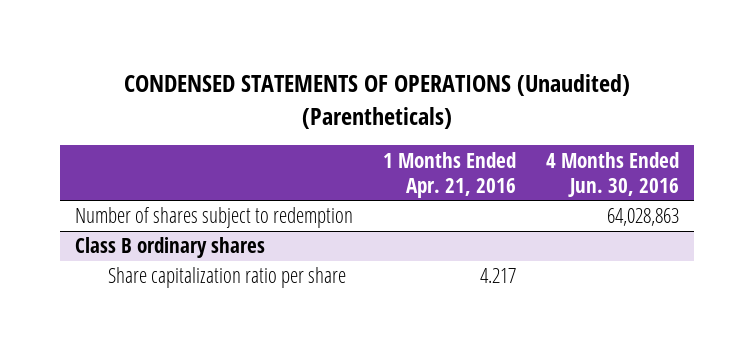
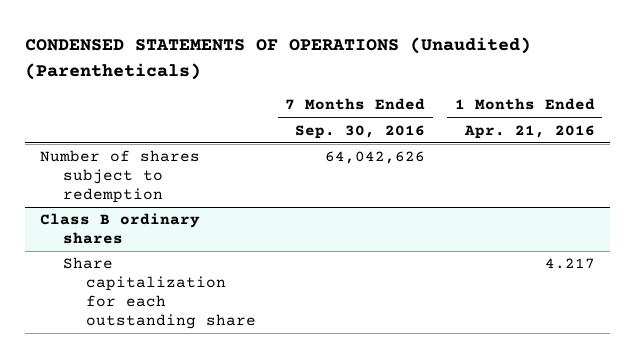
- | 1 Months Ended Apr. 21, 2016 | 4 Months Ended Jun. 30, 2016
+ | 7 Months Ended Sep. 30, 2016 | 1 Months Ended Apr. 21, 2016
@ Class B ordinary shares
- Share capitalization ratio per share | 4.217 |
+ Share capitalization for each outstanding share | | 4.217

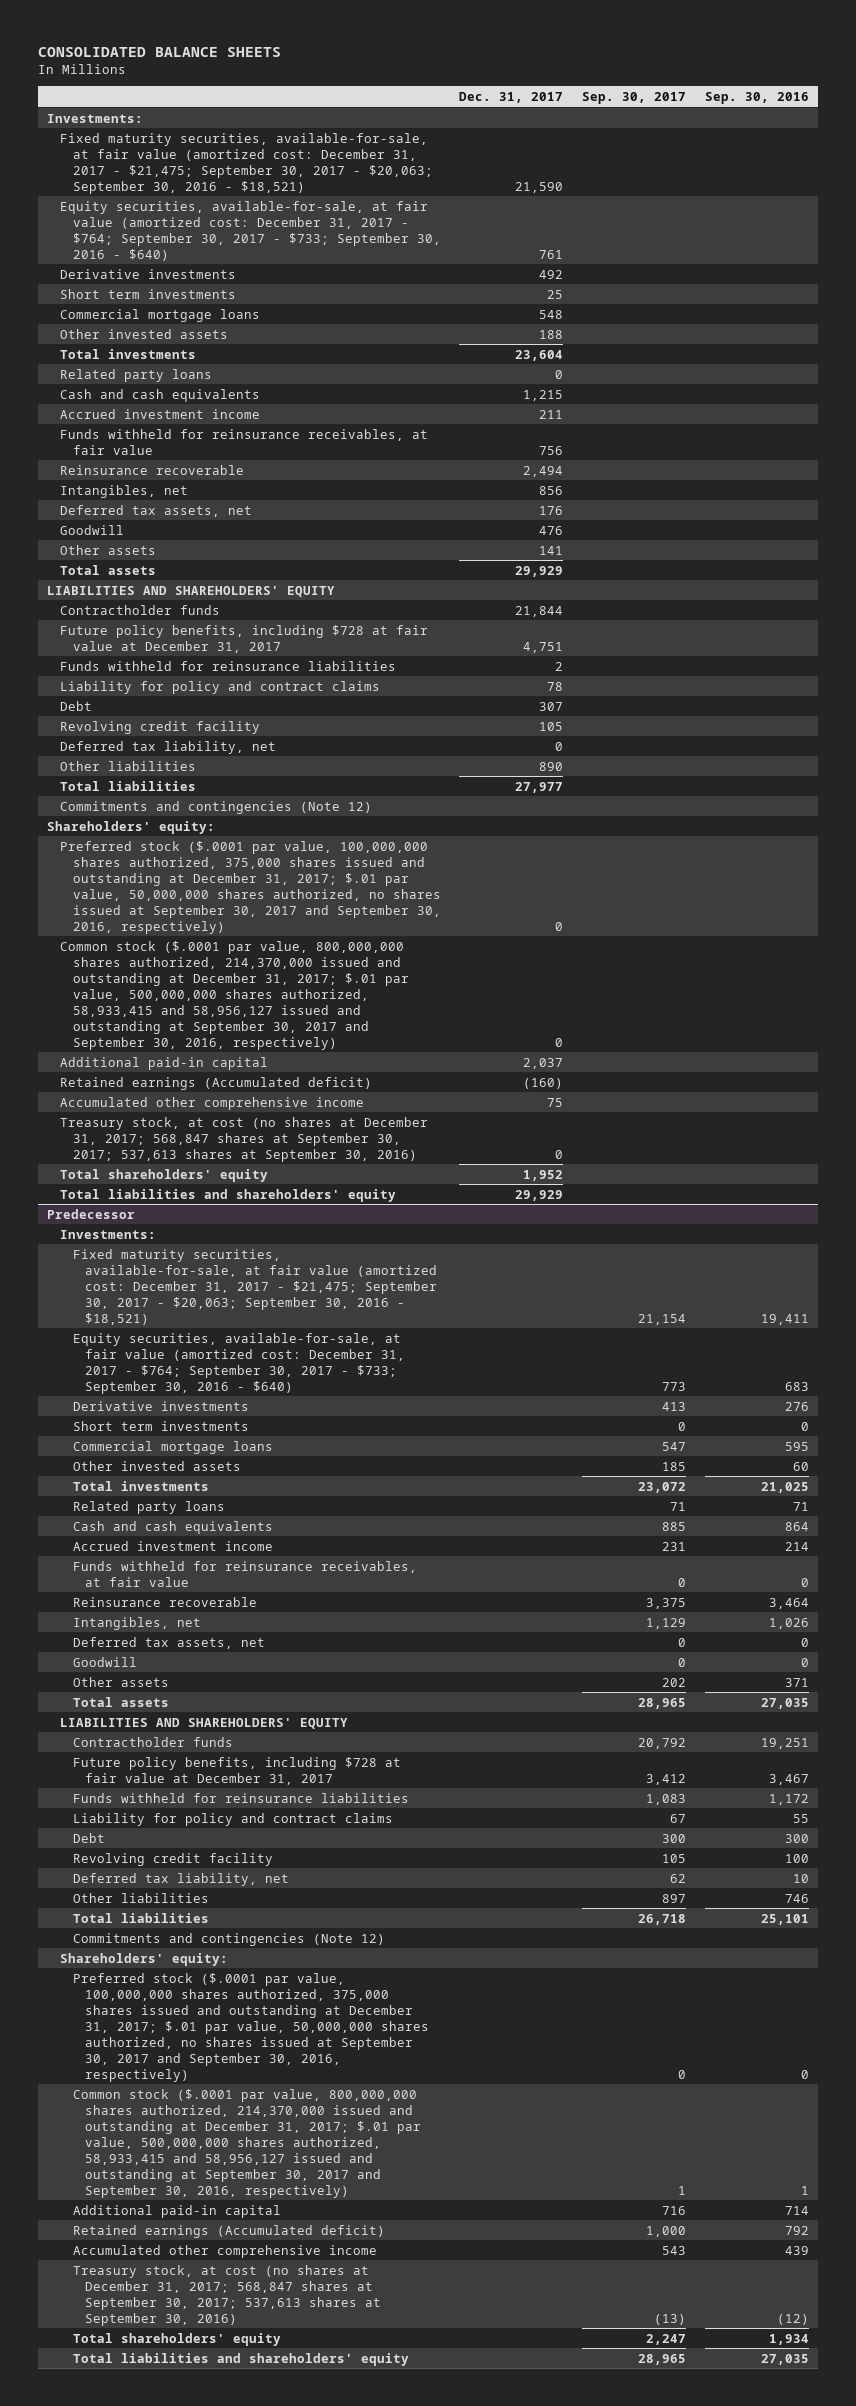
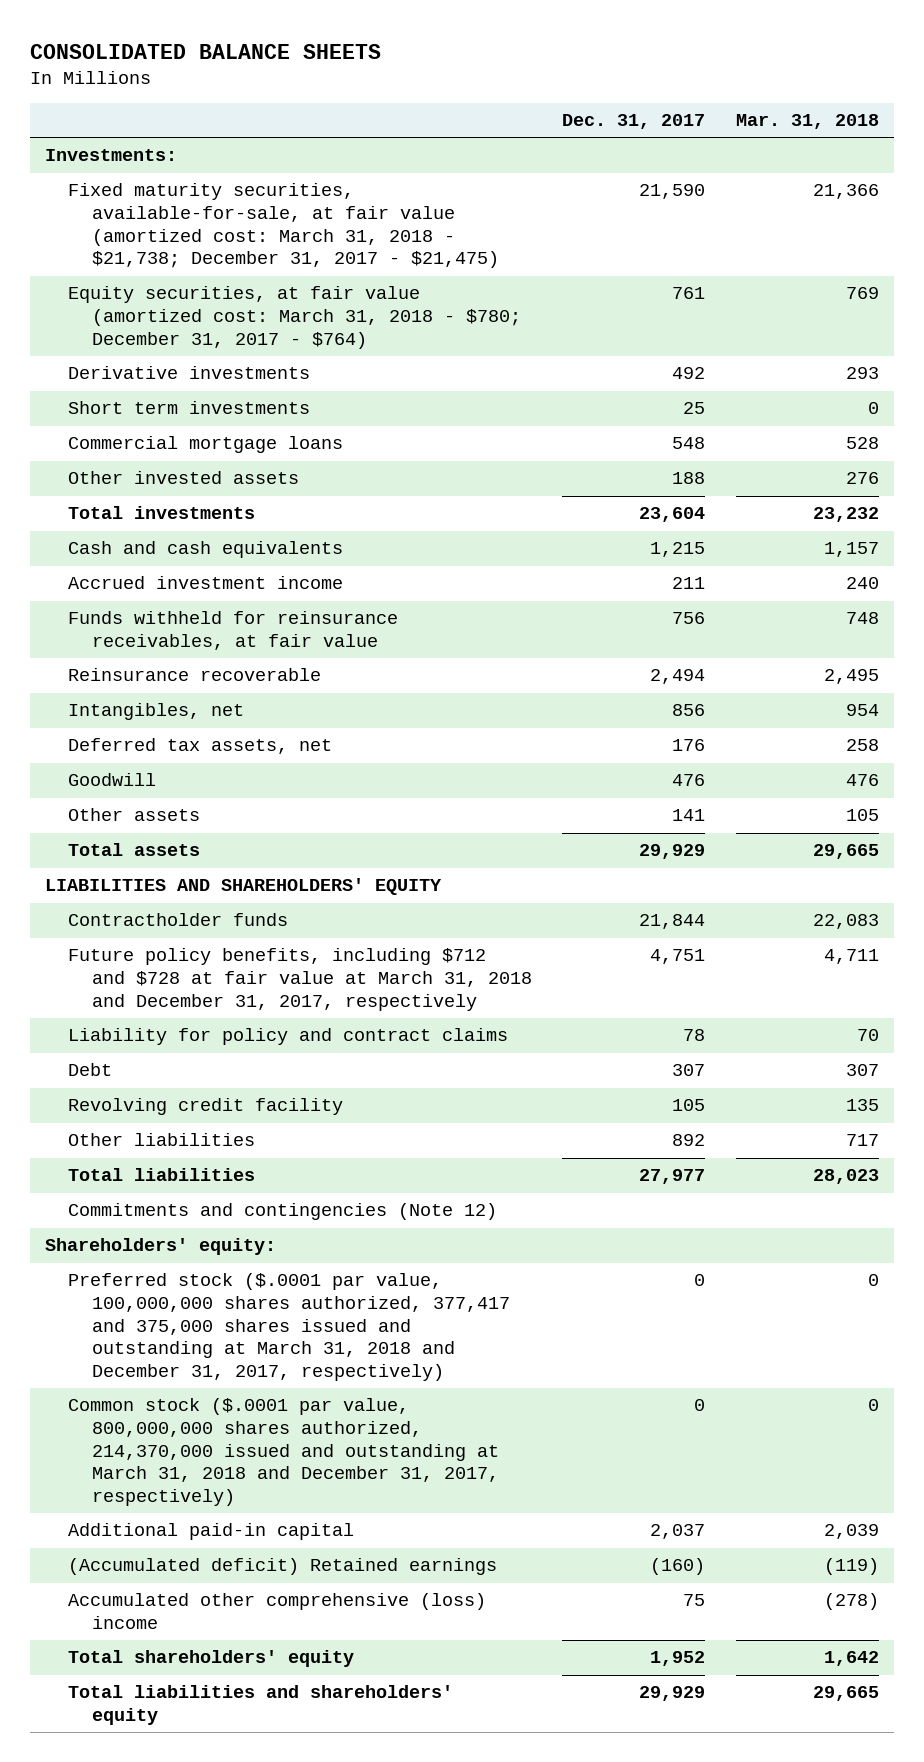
- | Dec. 31, 2017 | Sep. 30, 2017 | Sep. 30, 2016
+ | Dec. 31, 2017 | Mar. 31, 2018
- Fixed maturity securities, available-for-sale, at fair value (amortized cost: December 31, 2017 - $21,475; September 30, 2017 - $20,063; September 30, 2016 - $18,521) | 21,590 | |
- Equity securities, available-for-sale, at fair value (amortized cost: December 31, 2017 - $764; September 30, 2017 - $733; September 30, 2016 - $640) | 761 | |
+ Fixed maturity securities, available-for-sale, at fair value (amortized cost: March 31, 2018 - $21,738; December 31, 2017 - $21,475) | 21,590 | 21,366
+ Equity securities, at fair value (amortized cost: March 31, 2018 - $780; December 31, 2017 - $764) | 761 | 769
- Related party loans | 0 | |
- Future policy benefits, including $728 at fair value at December 31, 2017 | 4,751 | |
- Funds withheld for reinsurance liabilities | 2 | |
+ Future policy benefits, including $712 and $728 at fair value at March 31, 2018 and December 31, 2017, respectively | 4,751 | 4,711
- Deferred tax liability, net | 0 | |
- Other liabilities | 890 | |
+ Other liabilities | 892 | 717
- Preferred stock ($.0001 par value, 100,000,000 shares authorized, 375,000 shares issued and outstanding at December 31, 2017; $.01 par value, 50,000,000 shares authorized, no shares issued at September 30, 2017 and September 30, 2016, respectively) | 0 | |
- Common stock ($.0001 par value, 800,000,000 shares authorized, 214,370,000 issued and outstanding at December 31, 2017; $.01 par value, 500,000,000 shares authorized, 58,933,415 and 58,956,127 issued and outstanding at September 30, 2017 and September 30, 2016, respectively) | 0 | |
+ Preferred stock ($.0001 par value, 100,000,000 shares authorized, 377,417 and 375,000 shares issued and outstanding at March 31, 2018 and December 31, 2017, respectively) | 0 | 0
+ Common stock ($.0001 par value, 800,000,000 shares authorized, 214,370,000 issued and outstanding at March 31, 2018 and December 31, 2017, respectively) | 0 | 0
- Retained earnings (Accumulated deficit) | (160) | |
- Accumulated other comprehensive income | 75 | |
- Treasury stock, at cost (no shares at December 31, 2017; 568,847 shares at September 30, 2017; 537,613 shares at September 30, 2016) | 0 | |
+ (Accumulated deficit) Retained earnings | (160) | (119)
+ Accumulated other comprehensive (loss) income | 75 | (278)
- Predecessor
- Investments:
- Fixed maturity securities, available-for-sale, at fair value (amortized cost: December 31, 2017 - $21,475; September 30, 2017 - $20,063; September 30, 2016 - $18,521) | | 21,154 | 19,411
- Equity securities, available-for-sale, at fair value (amortized cost: December 31, 2017 - $764; September 30, 2017 - $733; September 30, 2016 - $640) | | 773 | 683
- Derivative investments | | 413 | 276
- Short term investments | | 0 | 0
- Commercial mortgage loans | | 547 | 595
- Other invested assets | | 185 | 60
- Total investments | | 23,072 | 21,025
- Related party loans | | 71 | 71
- Cash and cash equivalents | | 885 | 864
- Accrued investment income | | 231 | 214
- Funds withheld for reinsurance receivables, at fair value | | 0 | 0
- Reinsurance recoverable | | 3,375 | 3,464
- Intangibles, net | | 1,129 | 1,026
- Deferred tax assets, net | | 0 | 0
- Goodwill | | 0 | 0
- Other assets | | 202 | 371
- Total assets | | 28,965 | 27,035
- LIABILITIES AND SHAREHOLDERS' EQUITY
- Contractholder funds | | 20,792 | 19,251
- Future policy benefits, including $728 at fair value at December 31, 2017 | | 3,412 | 3,467
- Funds withheld for reinsurance liabilities | | 1,083 | 1,172
- Liability for policy and contract claims | | 67 | 55
- Debt | | 300 | 300
- Revolving credit facility | | 105 | 100
- Deferred tax liability, net | | 62 | 10
- Other liabilities | | 897 | 746
- Total liabilities | | 26,718 | 25,101
- Commitments and contingencies (Note 12)
- Shareholders' equity:
- Preferred stock ($.0001 par value, 100,000,000 shares authorized, 375,000 shares issued and outstanding at December 31, 2017; $.01 par value, 50,000,000 shares authorized, no shares issued at September 30, 2017 and September 30, 2016, respectively) | | 0 | 0
- Common stock ($.0001 par value, 800,000,000 shares authorized, 214,370,000 issued and outstanding at December 31, 2017; $.01 par value, 500,000,000 shares authorized, 58,933,415 and 58,956,127 issued and outstanding at September 30, 2017 and September 30, 2016, respectively) | | 1 | 1
- Additional paid-in capital | | 716 | 714
- Retained earnings (Accumulated deficit) | | 1,000 | 792
- Accumulated other comprehensive income | | 543 | 439
- Treasury stock, at cost (no shares at December 31, 2017; 568,847 shares at September 30, 2017; 537,613 shares at September 30, 2016) | | (13) | (12)
- Total shareholders' equity | | 2,247 | 1,934
- Total liabilities and shareholders' equity | | 28,965 | 27,035

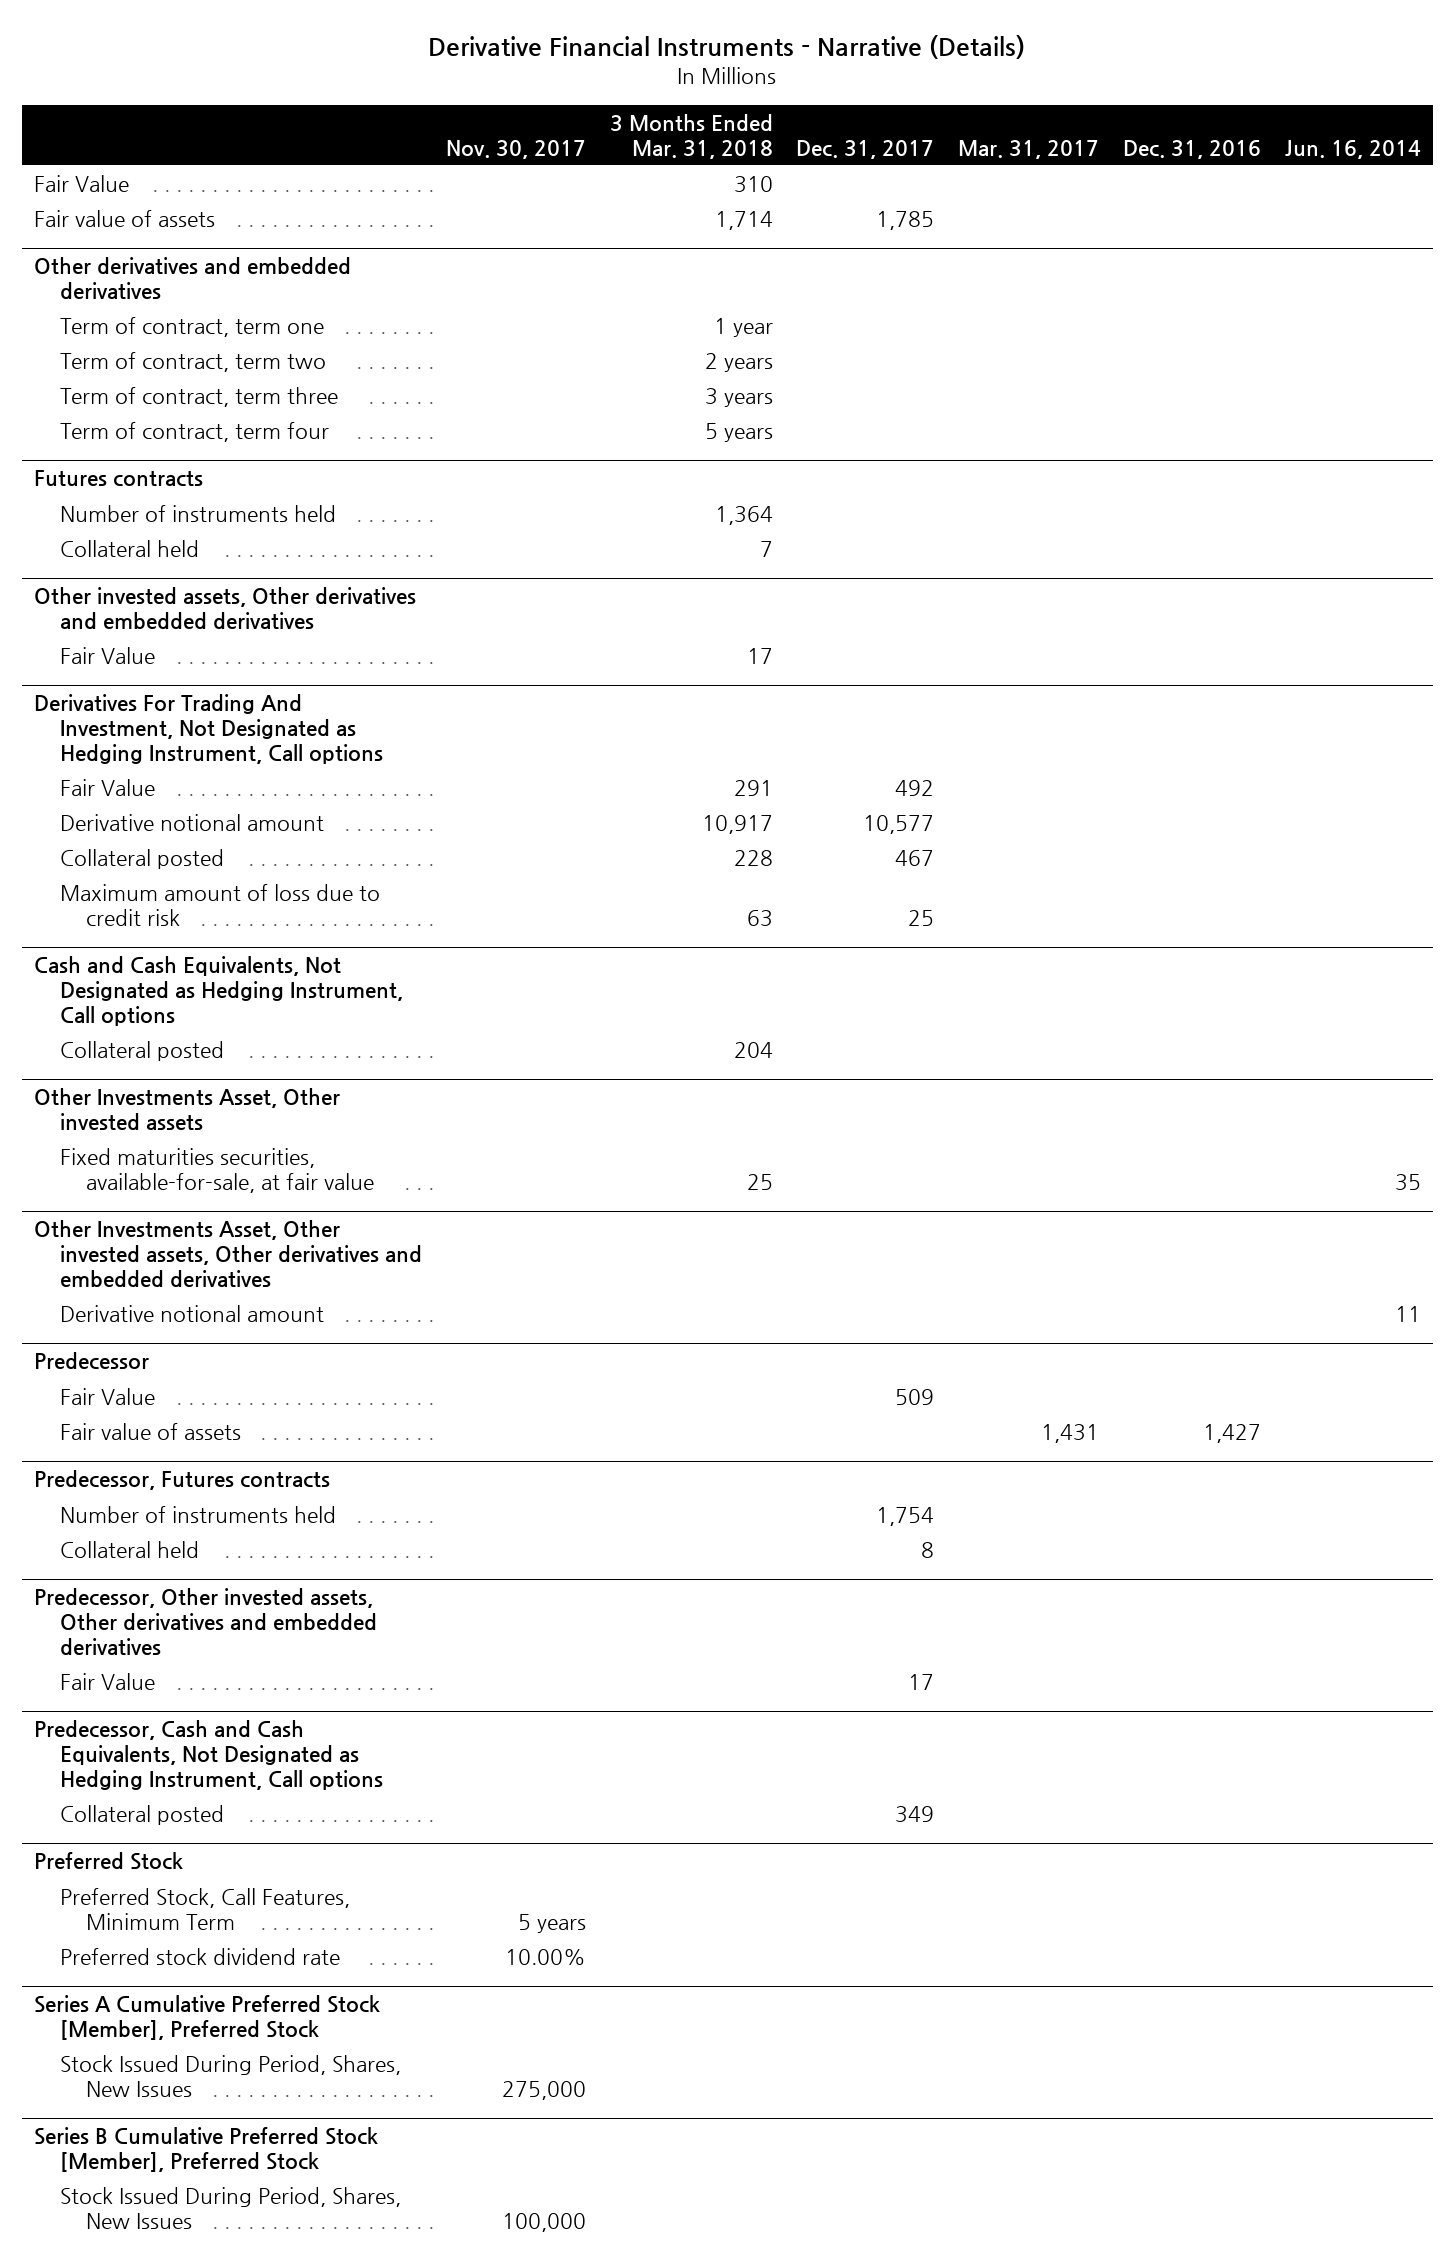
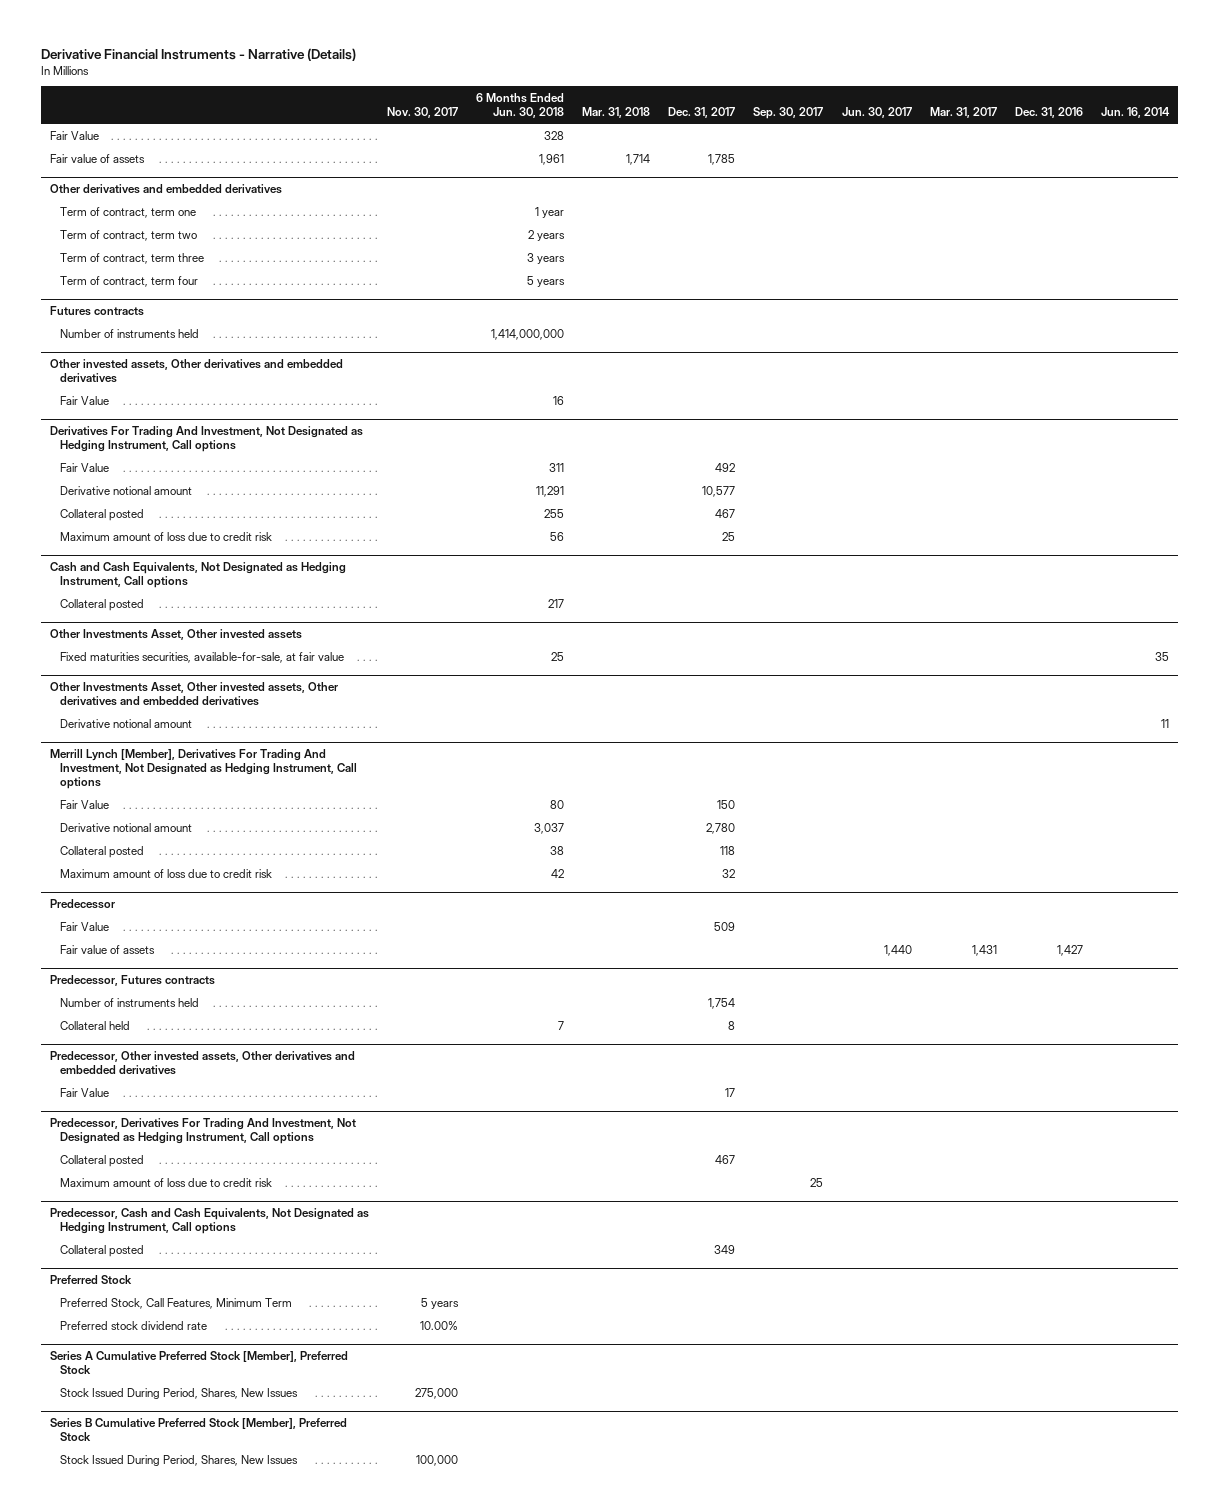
- | Nov. 30, 2017 | 3 Months Ended Mar. 31, 2018 | Dec. 31, 2017 | Mar. 31, 2017 | Dec. 31, 2016 | Jun. 16, 2014
+ | Nov. 30, 2017 | 6 Months Ended Jun. 30, 2018 | Mar. 31, 2018 | Dec. 31, 2017 | Sep. 30, 2017 | Jun. 30, 2017 | Mar. 31, 2017 | Dec. 31, 2016 | Jun. 16, 2014
@ Futures contracts
- Collateral held | | 7 | | | |
+ Merrill Lynch [Member], Derivatives For Trading And Investment, Not Designated as Hedging Instrument, Call options
+ Fair Value | | 80 | | 150 | | | | |
+ Derivative notional amount | | 3,037 | | 2,780 | | | | |
+ Collateral posted | | 38 | | 118 | | | | |
+ Maximum amount of loss due to credit risk | | 42 | | 32 | | | | |
+ Predecessor, Derivatives For Trading And Investment, Not Designated as Hedging Instrument, Call options
+ Collateral posted | | | | 467 | | | | |
+ Maximum amount of loss due to credit risk | | | | | 25 | | | |

